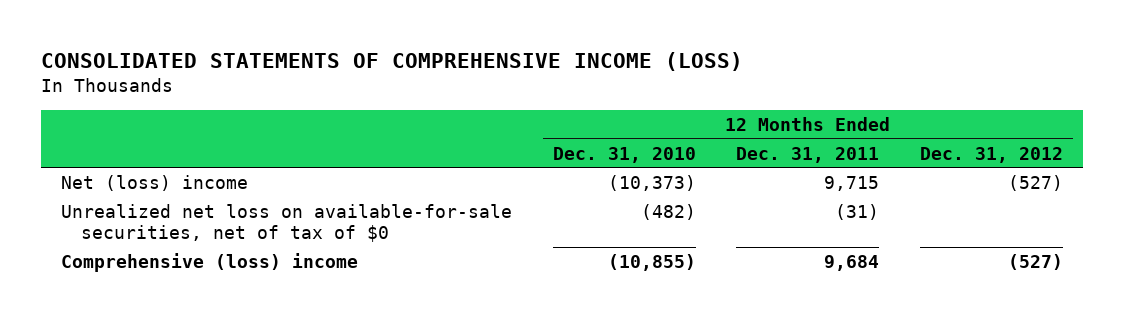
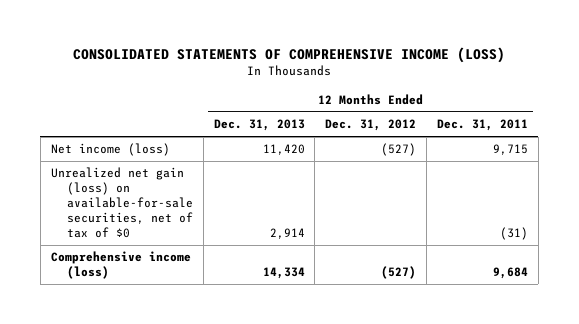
- | 12 Months Ended Dec. 31, 2010 | 12 Months Ended Dec. 31, 2011 | 12 Months Ended Dec. 31, 2012
+ | 12 Months Ended Dec. 31, 2013 | 12 Months Ended Dec. 31, 2012 | 12 Months Ended Dec. 31, 2011
- Net (loss) income | (10,373) | 9,715 | (527)
- Unrealized net loss on available-for-sale securities, net of tax of $0 | (482) | (31) |
- Comprehensive (loss) income | (10,855) | 9,684 | (527)
+ Net income (loss) | 11,420 | (527) | 9,715
+ Unrealized net gain (loss) on available-for-sale securities, net of tax of $0 | 2,914 | | (31)
+ Comprehensive income (loss) | 14,334 | (527) | 9,684

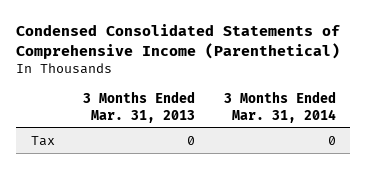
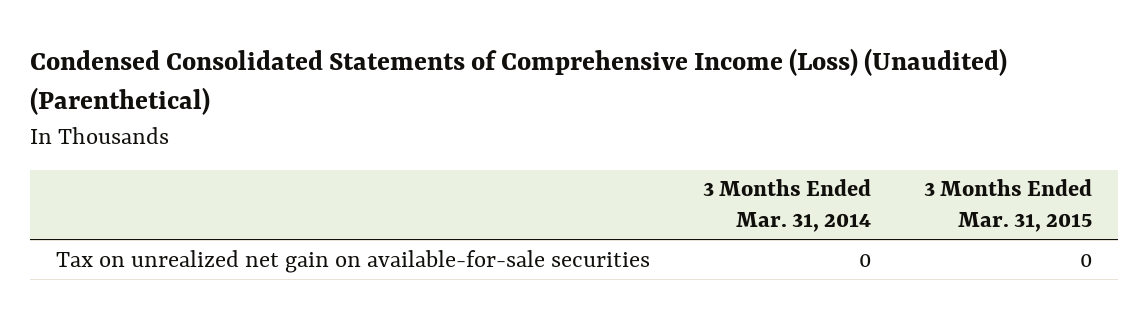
- Condensed Consolidated Statements of Comprehensive Income (Parenthetical)
+ Condensed Consolidated Statements of Comprehensive Income (Loss) (Unaudited) (Parenthetical)
- | 3 Months Ended Mar. 31, 2013 | 3 Months Ended Mar. 31, 2014
+ | 3 Months Ended Mar. 31, 2014 | 3 Months Ended Mar. 31, 2015
- Tax | 0 | 0
+ Tax on unrealized net gain on available-for-sale securities | 0 | 0

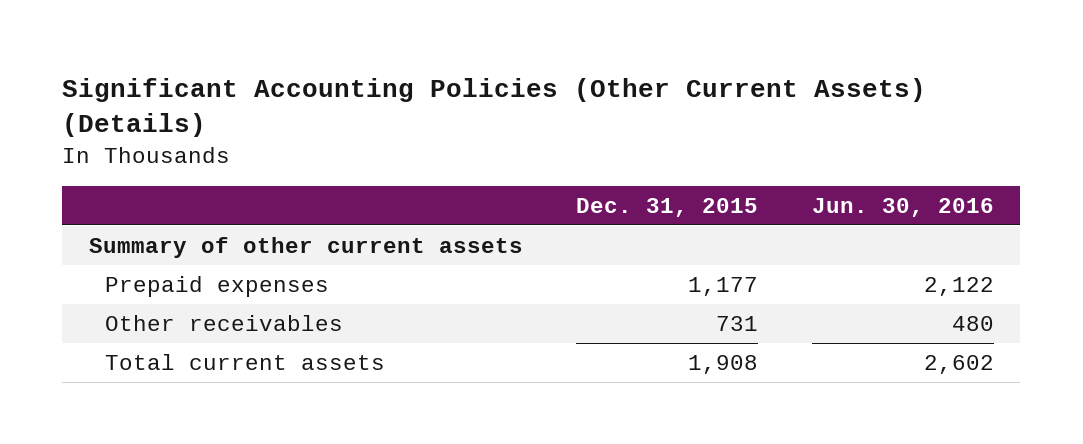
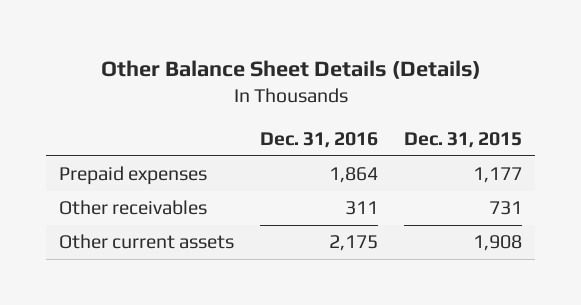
- Significant Accounting Policies (Other Current Assets) (Details)
+ Other Balance Sheet Details (Details)
- | Dec. 31, 2015 | Jun. 30, 2016
+ | Dec. 31, 2016 | Dec. 31, 2015
- Summary of other current assets
- Total current assets | 1,908 | 2,602
+ Other current assets | 2,175 | 1,908

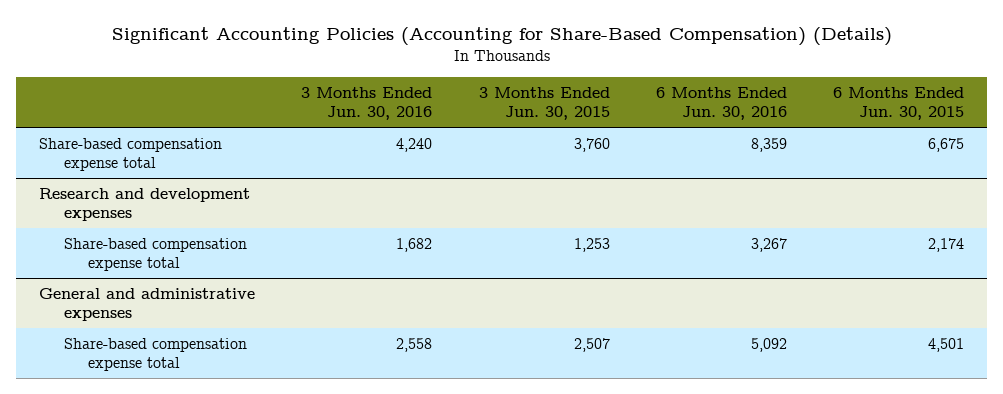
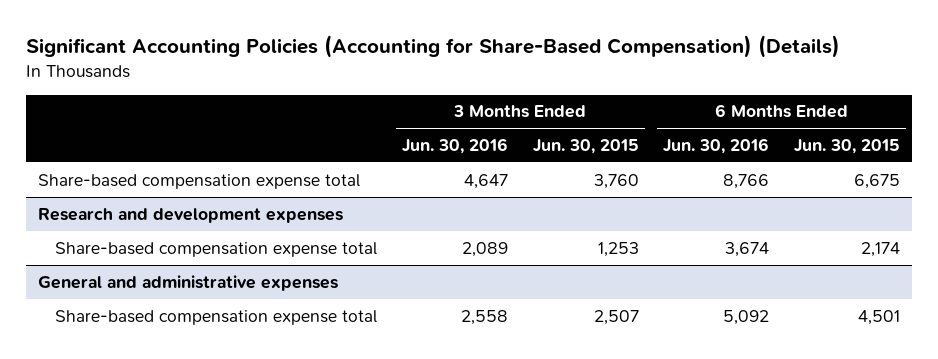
- Share-based compensation expense total | 4,240 | 3,760 | 8,359 | 6,675
+ Share-based compensation expense total | 4,647 | 3,760 | 8,766 | 6,675
@ Research and development expenses
- Share-based compensation expense total | 1,682 | 1,253 | 3,267 | 2,174
+ Share-based compensation expense total | 2,089 | 1,253 | 3,674 | 2,174

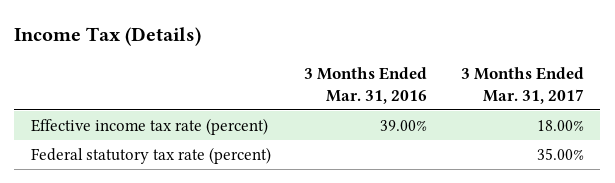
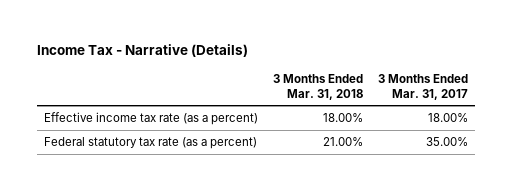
- Income Tax (Details)
+ Income Tax - Narrative (Details)
- | 3 Months Ended Mar. 31, 2016 | 3 Months Ended Mar. 31, 2017
+ | 3 Months Ended Mar. 31, 2018 | 3 Months Ended Mar. 31, 2017
- Effective income tax rate (percent) | 39.00% | 18.00%
- Federal statutory tax rate (percent) | | 35.00%
+ Effective income tax rate (as a percent) | 18.00% | 18.00%
+ Federal statutory tax rate (as a percent) | 21.00% | 35.00%

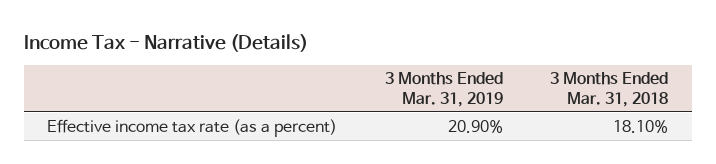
- | 3 Months Ended Mar. 31, 2018 | 3 Months Ended Mar. 31, 2017
+ | 3 Months Ended Mar. 31, 2019 | 3 Months Ended Mar. 31, 2018
- Effective income tax rate (as a percent) | 18.00% | 18.00%
- Federal statutory tax rate (as a percent) | 21.00% | 35.00%
+ Effective income tax rate (as a percent) | 20.90% | 18.10%

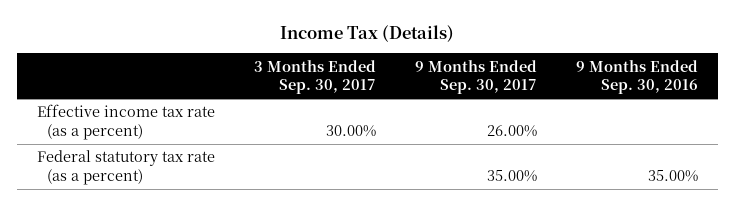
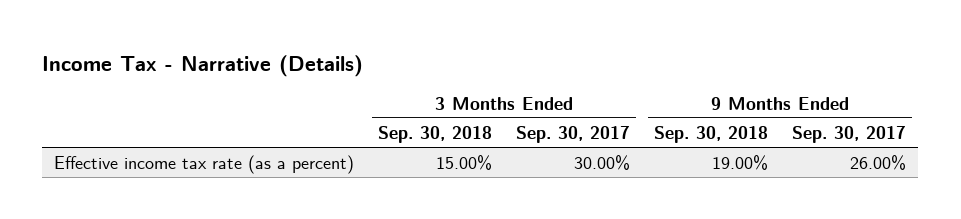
- Income Tax (Details)
+ Income Tax - Narrative (Details)
- | 3 Months Ended Sep. 30, 2017 | 9 Months Ended Sep. 30, 2017 | 9 Months Ended Sep. 30, 2016
+ | 3 Months Ended Sep. 30, 2018 | 3 Months Ended Sep. 30, 2017 | 9 Months Ended Sep. 30, 2018 | 9 Months Ended Sep. 30, 2017
- Federal statutory tax rate (as a percent) | | 35.00% | 35.00%

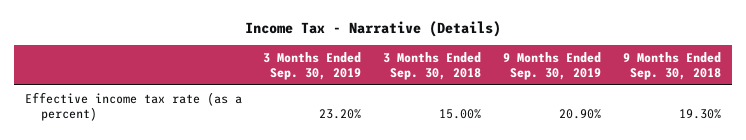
- | 3 Months Ended Sep. 30, 2018 | 3 Months Ended Sep. 30, 2017 | 9 Months Ended Sep. 30, 2018 | 9 Months Ended Sep. 30, 2017
+ | 3 Months Ended Sep. 30, 2019 | 3 Months Ended Sep. 30, 2018 | 9 Months Ended Sep. 30, 2019 | 9 Months Ended Sep. 30, 2018
- Effective income tax rate (as a percent) | 15.00% | 30.00% | 19.00% | 26.00%
+ Effective income tax rate (as a percent) | 23.20% | 15.00% | 20.90% | 19.30%

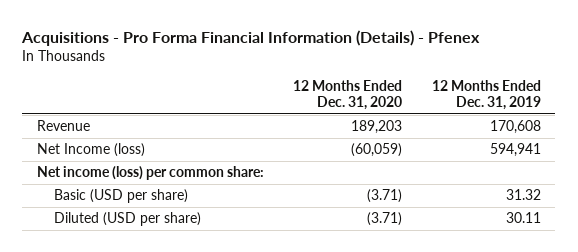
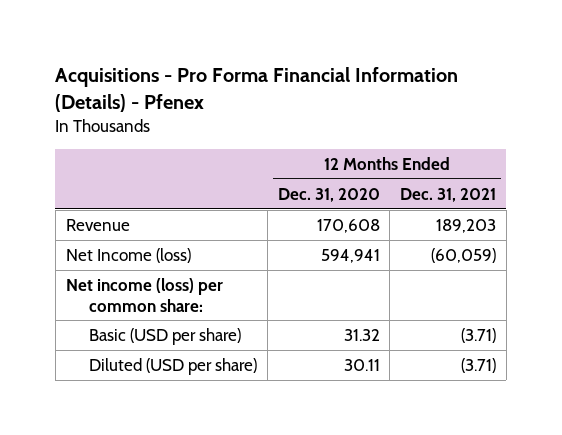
- | 12 Months Ended Dec. 31, 2020 | 12 Months Ended Dec. 31, 2019
+ | 12 Months Ended Dec. 31, 2020 | 12 Months Ended Dec. 31, 2021
- Revenue | 189,203 | 170,608
- Net Income (loss) | (60,059) | 594,941
+ Revenue | 170,608 | 189,203
+ Net Income (loss) | 594,941 | (60,059)
- Basic (USD per share) | (3.71) | 31.32
- Diluted (USD per share) | (3.71) | 30.11
+ Basic (USD per share) | 31.32 | (3.71)
+ Diluted (USD per share) | 30.11 | (3.71)

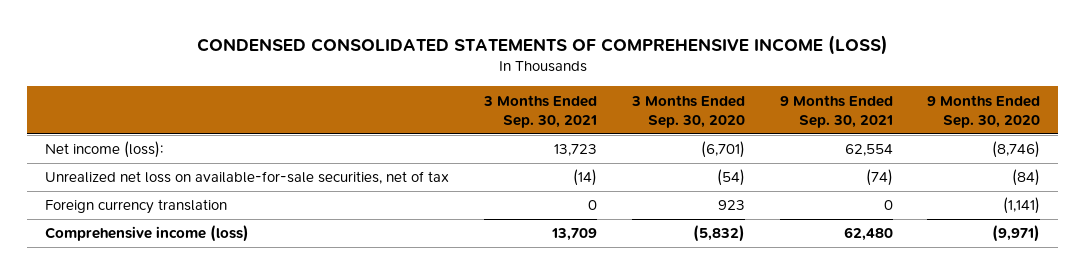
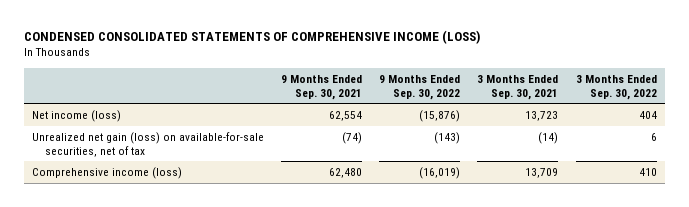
- | 3 Months Ended Sep. 30, 2021 | 3 Months Ended Sep. 30, 2020 | 9 Months Ended Sep. 30, 2021 | 9 Months Ended Sep. 30, 2020
+ | 9 Months Ended Sep. 30, 2021 | 9 Months Ended Sep. 30, 2022 | 3 Months Ended Sep. 30, 2021 | 3 Months Ended Sep. 30, 2022
- Net income (loss): | 13,723 | (6,701) | 62,554 | (8,746)
- Unrealized net loss on available-for-sale securities, net of tax | (14) | (54) | (74) | (84)
- Foreign currency translation | 0 | 923 | 0 | (1,141)
+ Net income (loss) | 62,554 | (15,876) | 13,723 | 404
+ Unrealized net gain (loss) on available-for-sale securities, net of tax | (74) | (143) | (14) | 6

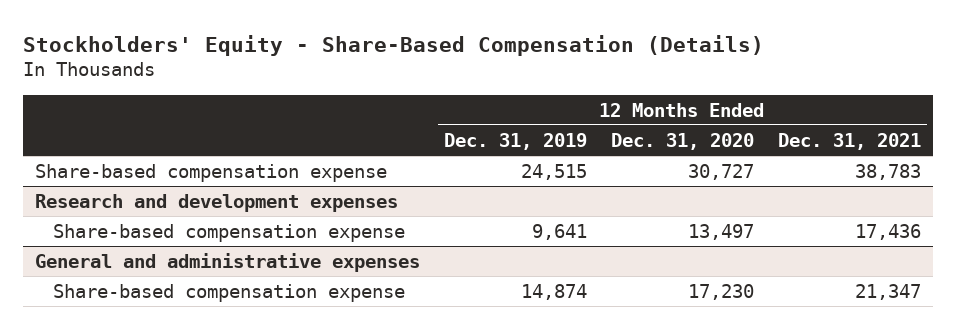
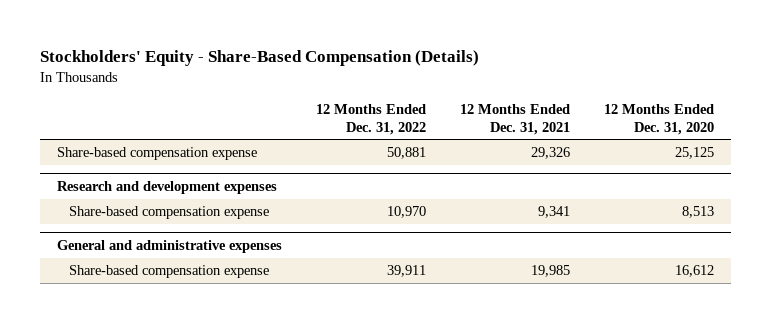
- | 12 Months Ended Dec. 31, 2019 | 12 Months Ended Dec. 31, 2020 | 12 Months Ended Dec. 31, 2021
+ | 12 Months Ended Dec. 31, 2022 | 12 Months Ended Dec. 31, 2021 | 12 Months Ended Dec. 31, 2020
- Share-based compensation expense | 24,515 | 30,727 | 38,783
+ Share-based compensation expense | 50,881 | 29,326 | 25,125
@ Research and development expenses
- Share-based compensation expense | 9,641 | 13,497 | 17,436
+ Share-based compensation expense | 10,970 | 9,341 | 8,513
@ General and administrative expenses
- Share-based compensation expense | 14,874 | 17,230 | 21,347
+ Share-based compensation expense | 39,911 | 19,985 | 16,612

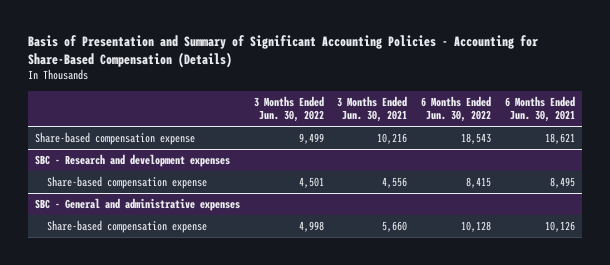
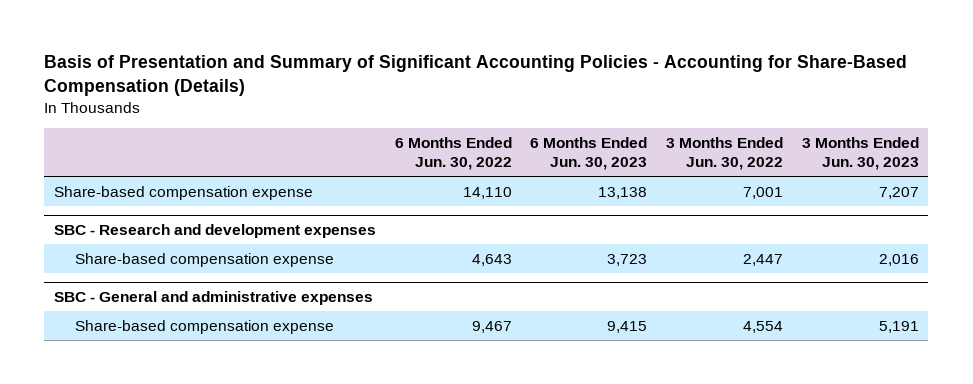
- | 3 Months Ended Jun. 30, 2022 | 3 Months Ended Jun. 30, 2021 | 6 Months Ended Jun. 30, 2022 | 6 Months Ended Jun. 30, 2021
+ | 6 Months Ended Jun. 30, 2022 | 6 Months Ended Jun. 30, 2023 | 3 Months Ended Jun. 30, 2022 | 3 Months Ended Jun. 30, 2023
- Share-based compensation expense | 9,499 | 10,216 | 18,543 | 18,621
+ Share-based compensation expense | 14,110 | 13,138 | 7,001 | 7,207
@ SBC - Research and development expenses
- Share-based compensation expense | 4,501 | 4,556 | 8,415 | 8,495
+ Share-based compensation expense | 4,643 | 3,723 | 2,447 | 2,016
@ SBC - General and administrative expenses
- Share-based compensation expense | 4,998 | 5,660 | 10,128 | 10,126
+ Share-based compensation expense | 9,467 | 9,415 | 4,554 | 5,191

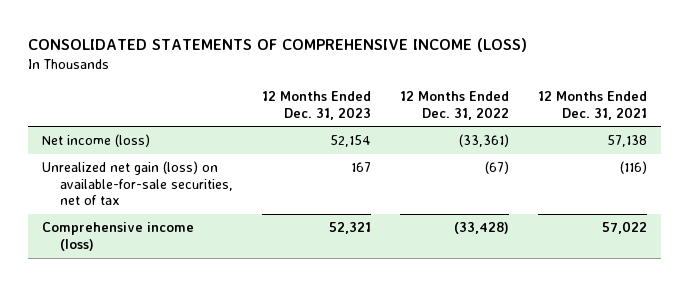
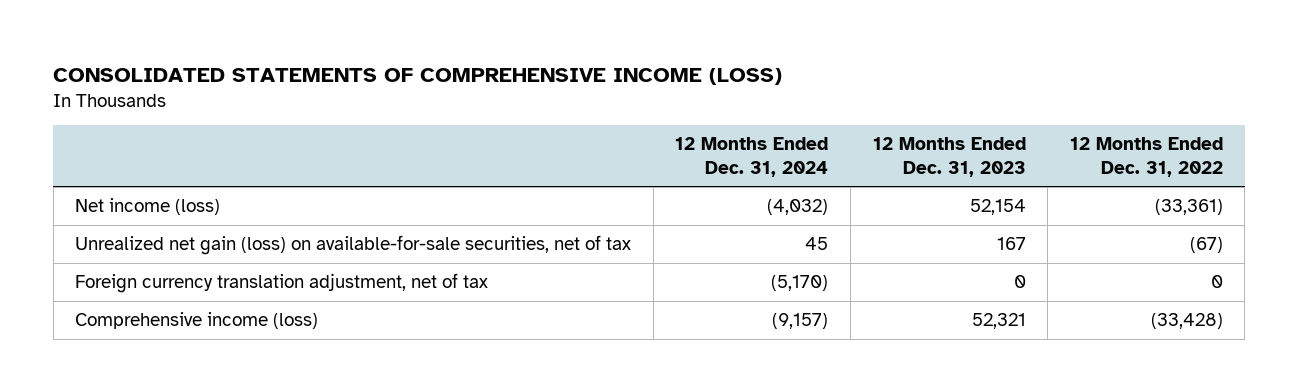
- | 12 Months Ended Dec. 31, 2023 | 12 Months Ended Dec. 31, 2022 | 12 Months Ended Dec. 31, 2021
+ | 12 Months Ended Dec. 31, 2024 | 12 Months Ended Dec. 31, 2023 | 12 Months Ended Dec. 31, 2022
+ Foreign currency translation adjustment, net of tax | (5,170) | 0 | 0

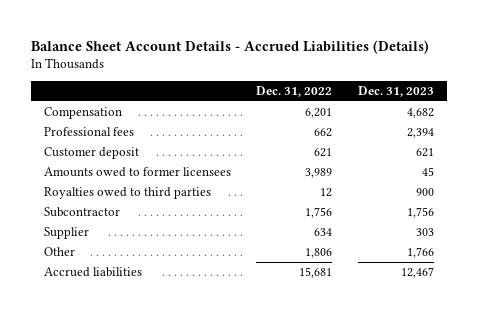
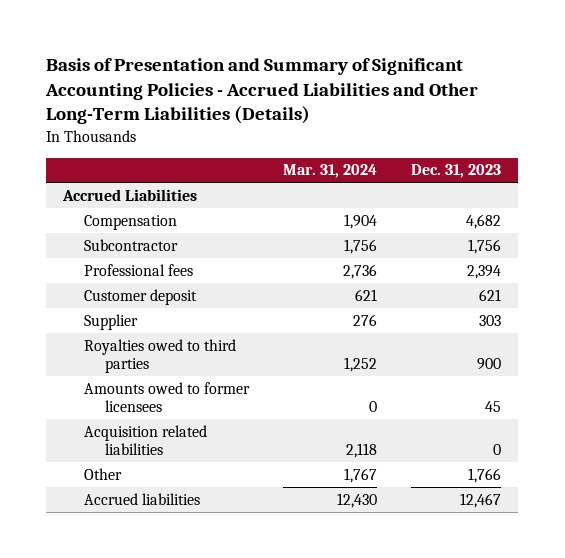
- Balance Sheet Account Details - Accrued Liabilities (Details)
+ Basis of Presentation and Summary of Significant Accounting Policies - Accrued Liabilities and Other Long-Term Liabilities (Details)
- | Dec. 31, 2022 | Dec. 31, 2023
+ | Mar. 31, 2024 | Dec. 31, 2023
+ Accrued Liabilities
moved up: Subcontractor | 1,756 | 1,756
moved down: Royalties owed to third parties | 1,252 | 900
moved down: Amounts owed to former licensees | 0 | 45
+ Acquisition related liabilities | 2,118 | 0

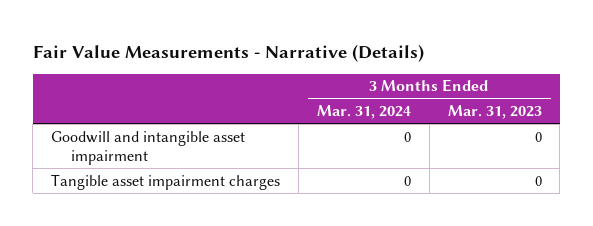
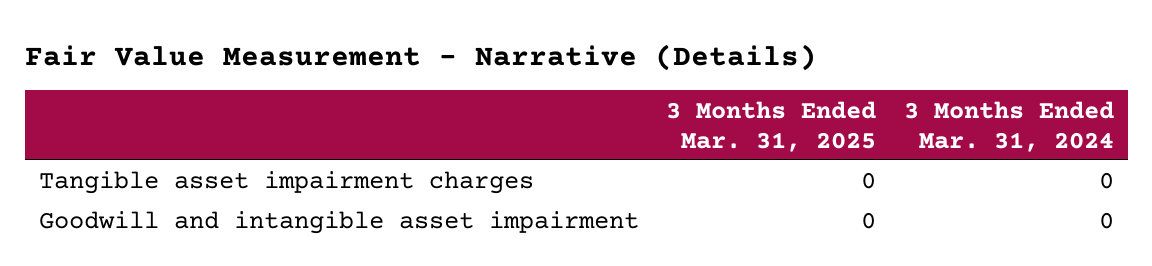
- Fair Value Measurements - Narrative (Details)
+ Fair Value Measurement - Narrative (Details)
- | 3 Months Ended Mar. 31, 2024 | 3 Months Ended Mar. 31, 2023
+ | 3 Months Ended Mar. 31, 2025 | 3 Months Ended Mar. 31, 2024
moved down: Goodwill and intangible asset impairment | 0 | 0

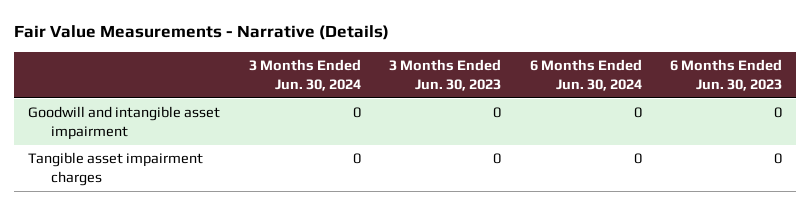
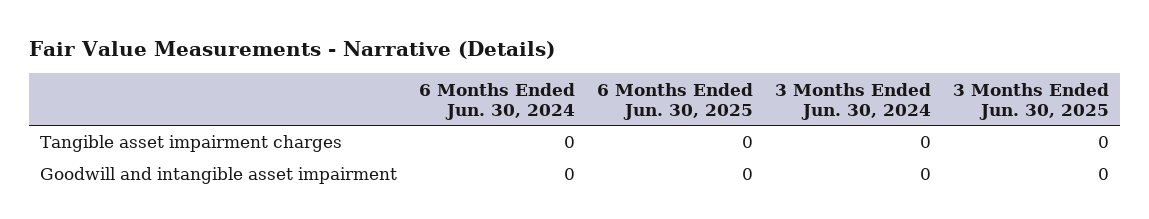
- | 3 Months Ended Jun. 30, 2024 | 3 Months Ended Jun. 30, 2023 | 6 Months Ended Jun. 30, 2024 | 6 Months Ended Jun. 30, 2023
+ | 6 Months Ended Jun. 30, 2024 | 6 Months Ended Jun. 30, 2025 | 3 Months Ended Jun. 30, 2024 | 3 Months Ended Jun. 30, 2025
moved down: Goodwill and intangible asset impairment | 0 | 0 | 0 | 0

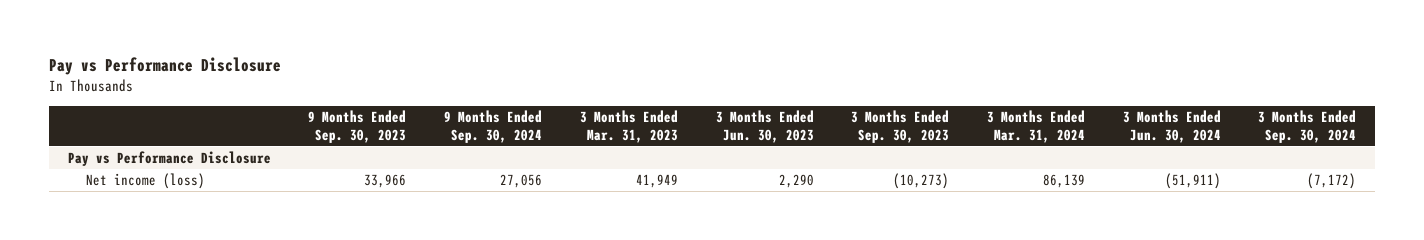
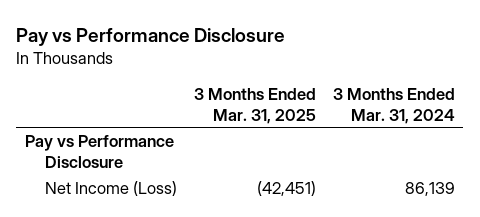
- | 9 Months Ended Sep. 30, 2023 | 9 Months Ended Sep. 30, 2024 | 3 Months Ended Mar. 31, 2023 | 3 Months Ended Jun. 30, 2023 | 3 Months Ended Sep. 30, 2023 | 3 Months Ended Mar. 31, 2024 | 3 Months Ended Jun. 30, 2024 | 3 Months Ended Sep. 30, 2024
+ | 3 Months Ended Mar. 31, 2025 | 3 Months Ended Mar. 31, 2024
- Net income (loss) | 33,966 | 27,056 | 41,949 | 2,290 | (10,273) | 86,139 | (51,911) | (7,172)
+ Net Income (Loss) | (42,451) | 86,139

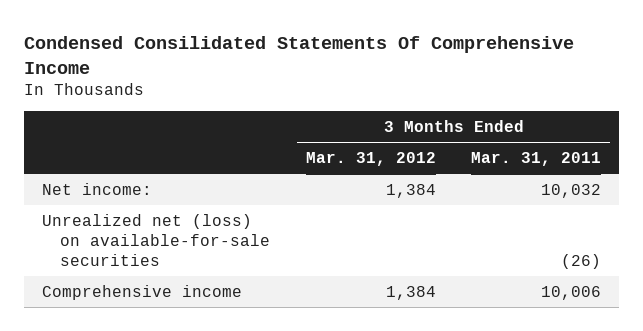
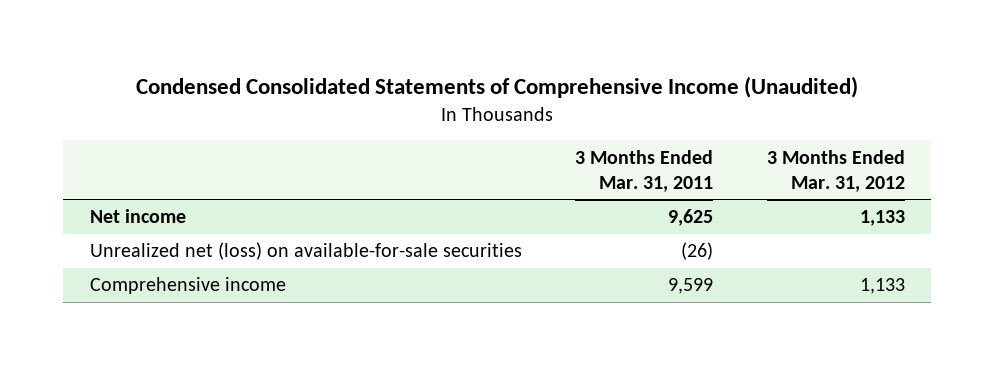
- Condensed Consilidated Statements Of Comprehensive Income
+ Condensed Consolidated Statements of Comprehensive Income (Unaudited)
- | 3 Months Ended Mar. 31, 2012 | 3 Months Ended Mar. 31, 2011
+ | 3 Months Ended Mar. 31, 2011 | 3 Months Ended Mar. 31, 2012
- Net income: | 1,384 | 10,032
+ Net income | 9,625 | 1,133
- Comprehensive income | 1,384 | 10,006
+ Comprehensive income | 9,599 | 1,133

